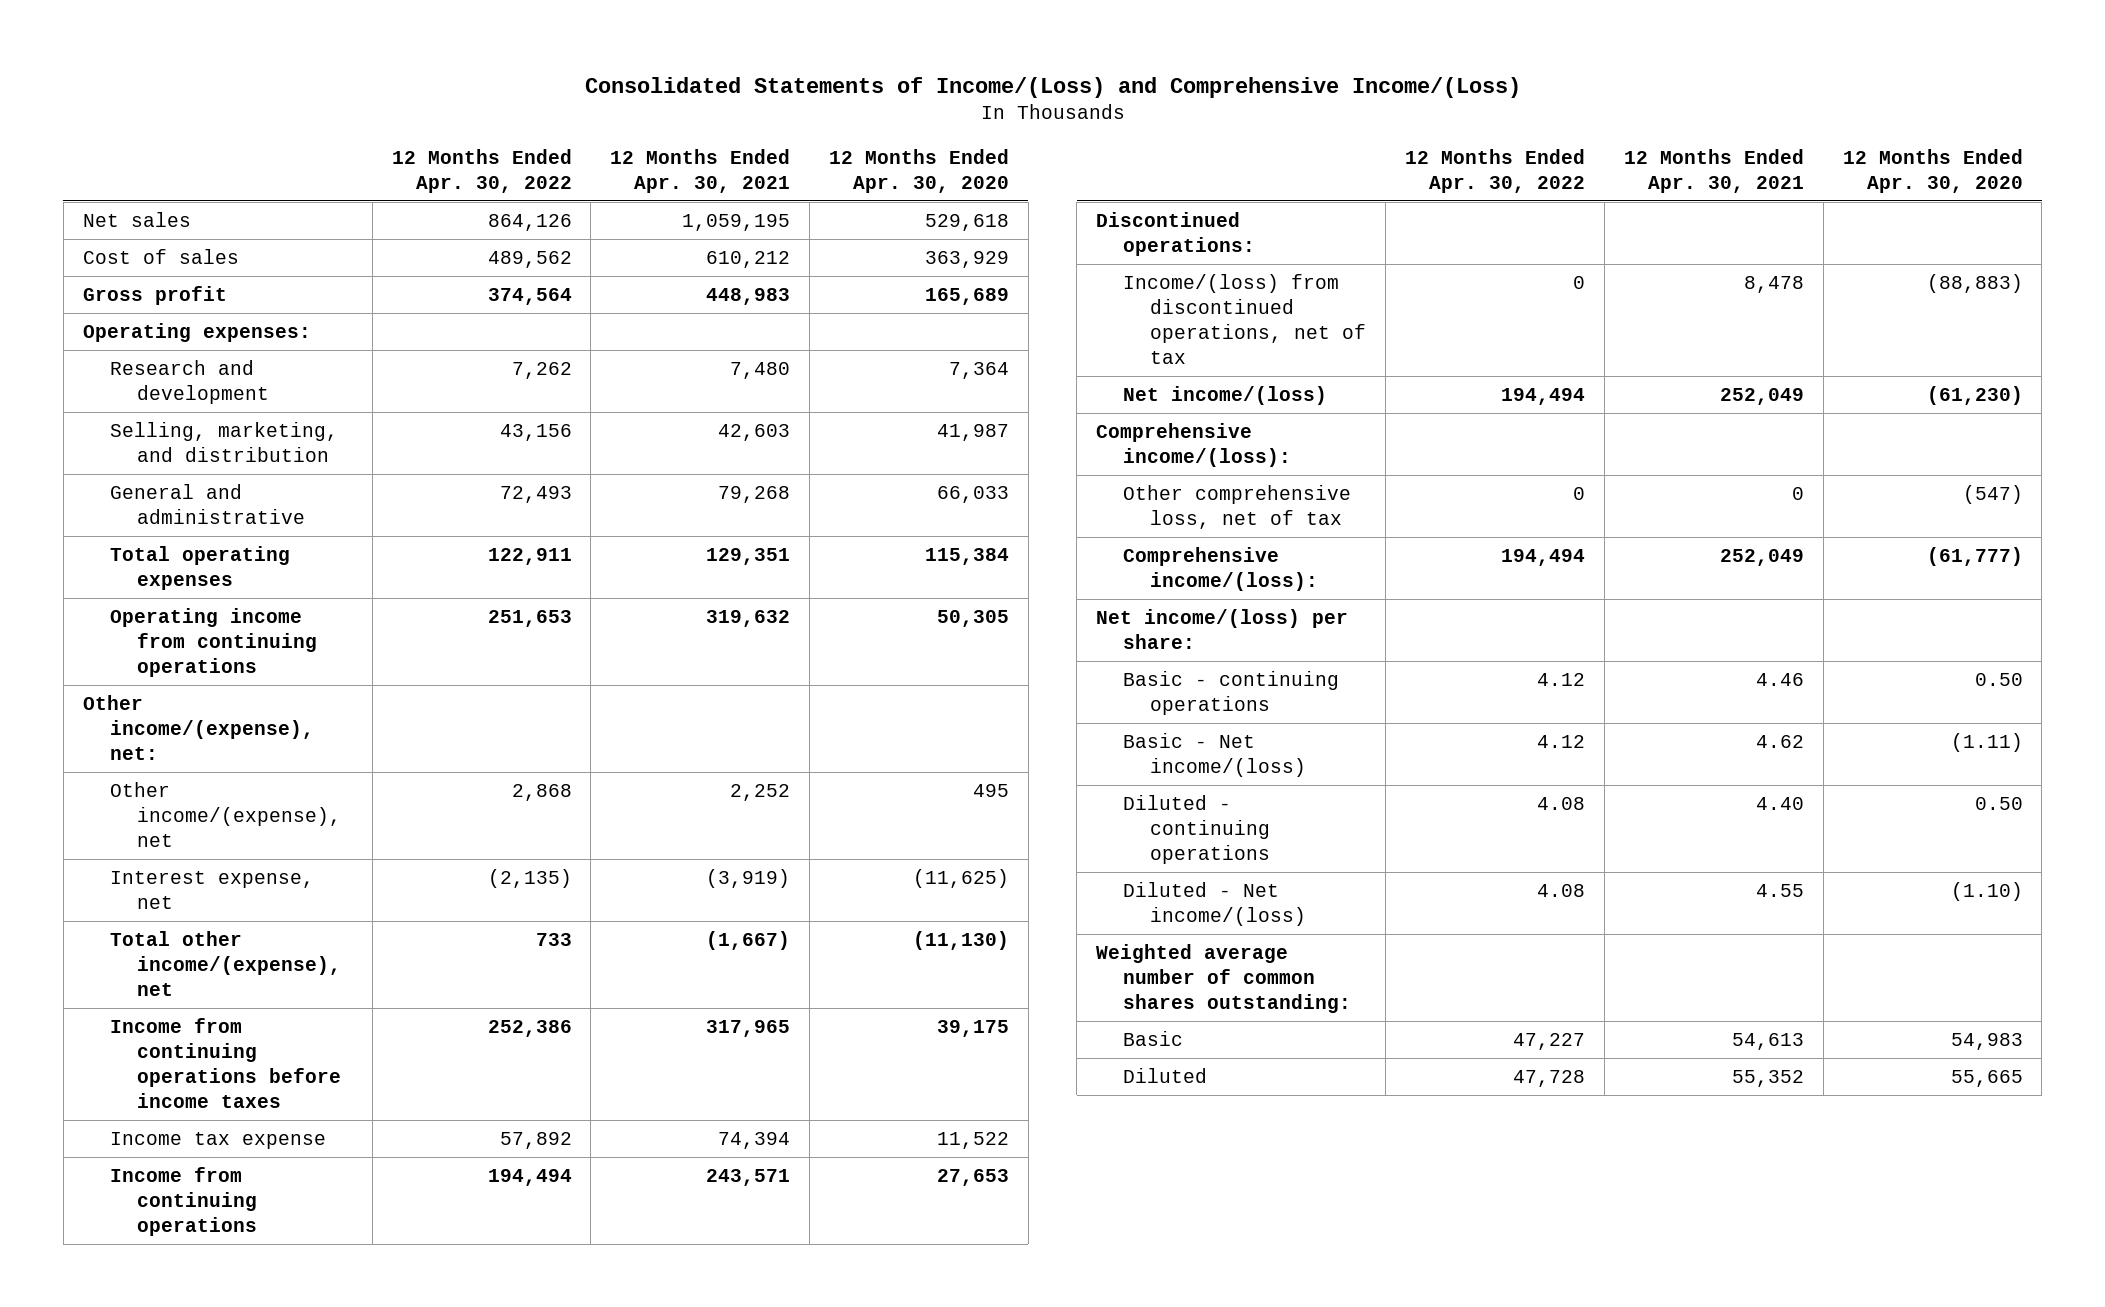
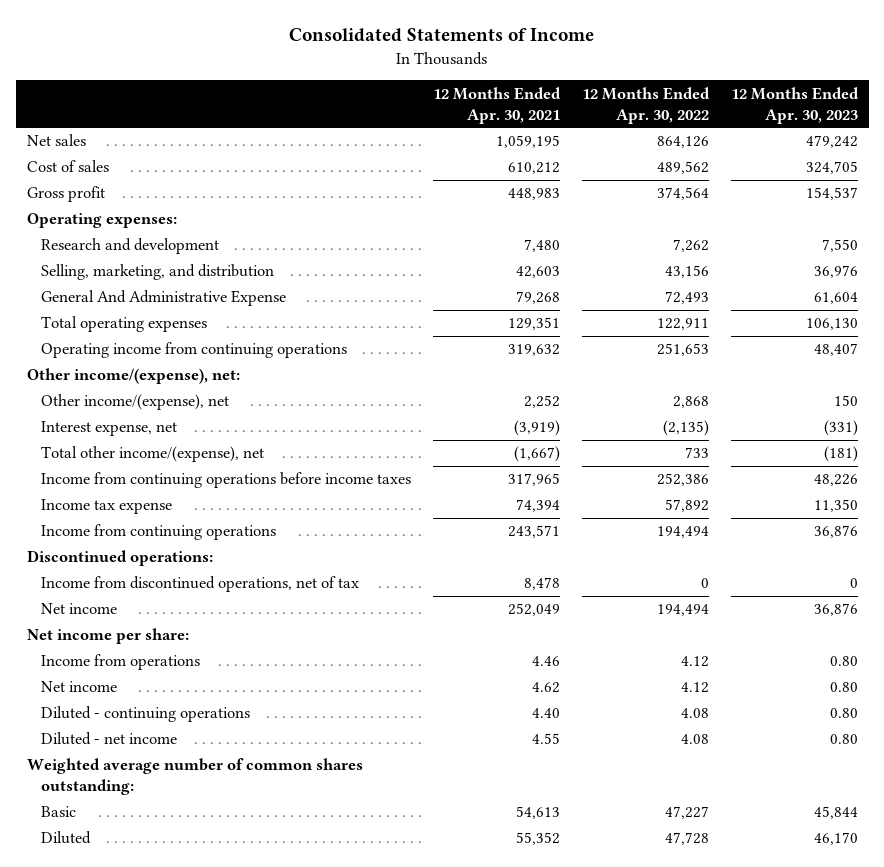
- Consolidated Statements of Income/(Loss) and Comprehensive Income/(Loss)
+ Consolidated Statements of Income
- | 12 Months Ended Apr. 30, 2022 | 12 Months Ended Apr. 30, 2021 | 12 Months Ended Apr. 30, 2020
+ | 12 Months Ended Apr. 30, 2021 | 12 Months Ended Apr. 30, 2022 | 12 Months Ended Apr. 30, 2023
- General and administrative | 72,493 | 79,268 | 66,033
+ General And Administrative Expense | 79,268 | 72,493 | 61,604
- Income/(loss) from discontinued operations, net of tax | 0 | 8,478 | (88,883)
- Net income/(loss) | 194,494 | 252,049 | (61,230)
- Comprehensive income/(loss):
- Other comprehensive loss, net of tax | 0 | 0 | (547)
- Comprehensive income/(loss): | 194,494 | 252,049 | (61,777)
- Net income/(loss) per share:
- Basic - continuing operations | 4.12 | 4.46 | 0.50
- Basic - Net income/(loss) | 4.12 | 4.62 | (1.11)
+ Income from discontinued operations, net of tax | 8,478 | 0 | 0
+ Net income | 252,049 | 194,494 | 36,876
+ Net income per share:
+ Income from operations | 4.46 | 4.12 | 0.80
+ Net income | 4.62 | 4.12 | 0.80
- Diluted - Net income/(loss) | 4.08 | 4.55 | (1.10)
+ Diluted - net income | 4.55 | 4.08 | 0.80

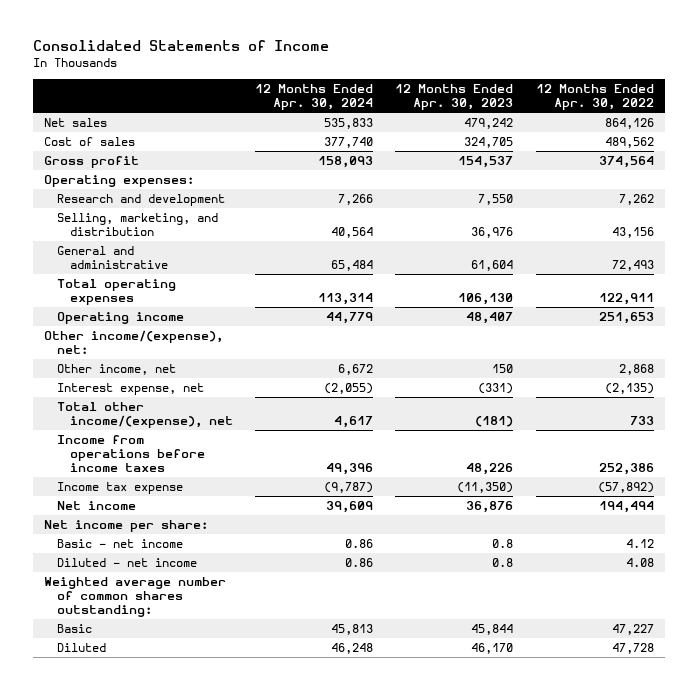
- | 12 Months Ended Apr. 30, 2021 | 12 Months Ended Apr. 30, 2022 | 12 Months Ended Apr. 30, 2023
+ | 12 Months Ended Apr. 30, 2024 | 12 Months Ended Apr. 30, 2023 | 12 Months Ended Apr. 30, 2022
- General And Administrative Expense | 79,268 | 72,493 | 61,604
+ General and administrative | 65,484 | 61,604 | 72,493
- Operating income from continuing operations | 319,632 | 251,653 | 48,407
+ Operating income | 44,779 | 48,407 | 251,653
- Other income/(expense), net | 2,252 | 2,868 | 150
+ Other income, net | 6,672 | 150 | 2,868
- Income from continuing operations before income taxes | 317,965 | 252,386 | 48,226
- Income tax expense | 74,394 | 57,892 | 11,350
- Income from continuing operations | 243,571 | 194,494 | 36,876
- Discontinued operations:
- Income from discontinued operations, net of tax | 8,478 | 0 | 0
+ Income from operations before income taxes | 49,396 | 48,226 | 252,386
+ Income tax expense | (9,787) | (11,350) | (57,892)
- Income from operations | 4.46 | 4.12 | 0.80
- Net income | 4.62 | 4.12 | 0.80
- Diluted - continuing operations | 4.40 | 4.08 | 0.80
- Diluted - net income | 4.55 | 4.08 | 0.80
+ Basic - net income | 0.86 | 0.8 | 4.12
+ Diluted - net income | 0.86 | 0.8 | 4.08

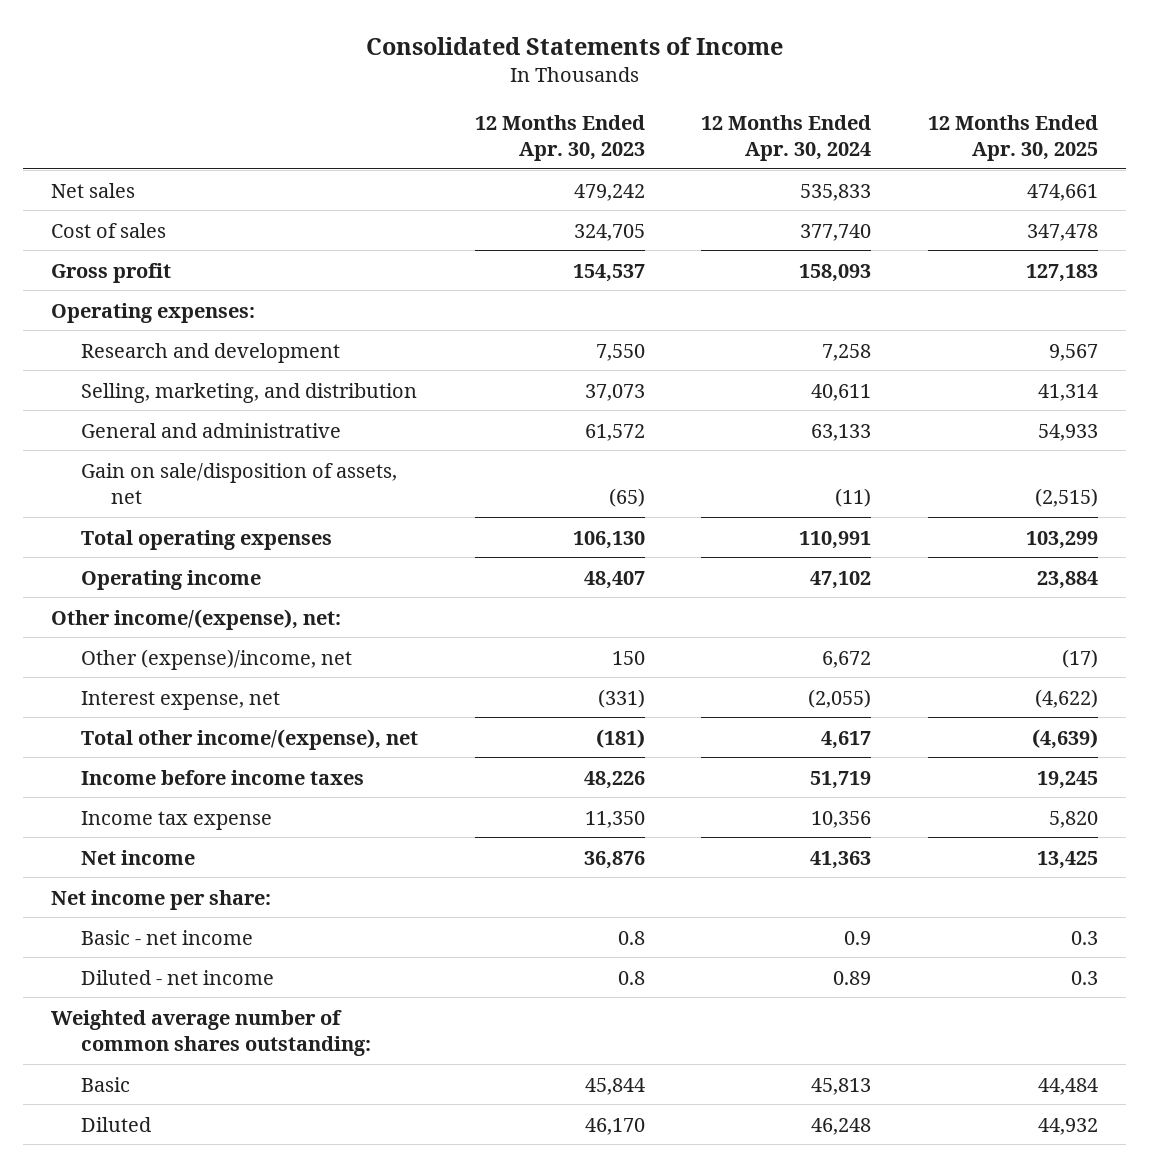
- | 12 Months Ended Apr. 30, 2024 | 12 Months Ended Apr. 30, 2023 | 12 Months Ended Apr. 30, 2022
+ | 12 Months Ended Apr. 30, 2023 | 12 Months Ended Apr. 30, 2024 | 12 Months Ended Apr. 30, 2025
- Research and development | 7,266 | 7,550 | 7,262
- Selling, marketing, and distribution | 40,564 | 36,976 | 43,156
- General and administrative | 65,484 | 61,604 | 72,493
- Total operating expenses | 113,314 | 106,130 | 122,911
- Operating income | 44,779 | 48,407 | 251,653
+ Research and development | 7,550 | 7,258 | 9,567
+ Selling, marketing, and distribution | 37,073 | 40,611 | 41,314
+ General and administrative | 61,572 | 63,133 | 54,933
+ Gain on sale/disposition of assets, net | (65) | (11) | (2,515)
+ Total operating expenses | 106,130 | 110,991 | 103,299
+ Operating income | 48,407 | 47,102 | 23,884
- Other income, net | 6,672 | 150 | 2,868
+ Other (expense)/income, net | 150 | 6,672 | (17)
- Income from operations before income taxes | 49,396 | 48,226 | 252,386
- Income tax expense | (9,787) | (11,350) | (57,892)
- Net income | 39,609 | 36,876 | 194,494
+ Income before income taxes | 48,226 | 51,719 | 19,245
+ Income tax expense | 11,350 | 10,356 | 5,820
+ Net income | 36,876 | 41,363 | 13,425
- Basic - net income | 0.86 | 0.8 | 4.12
- Diluted - net income | 0.86 | 0.8 | 4.08
+ Basic - net income | 0.8 | 0.9 | 0.3
+ Diluted - net income | 0.8 | 0.89 | 0.3

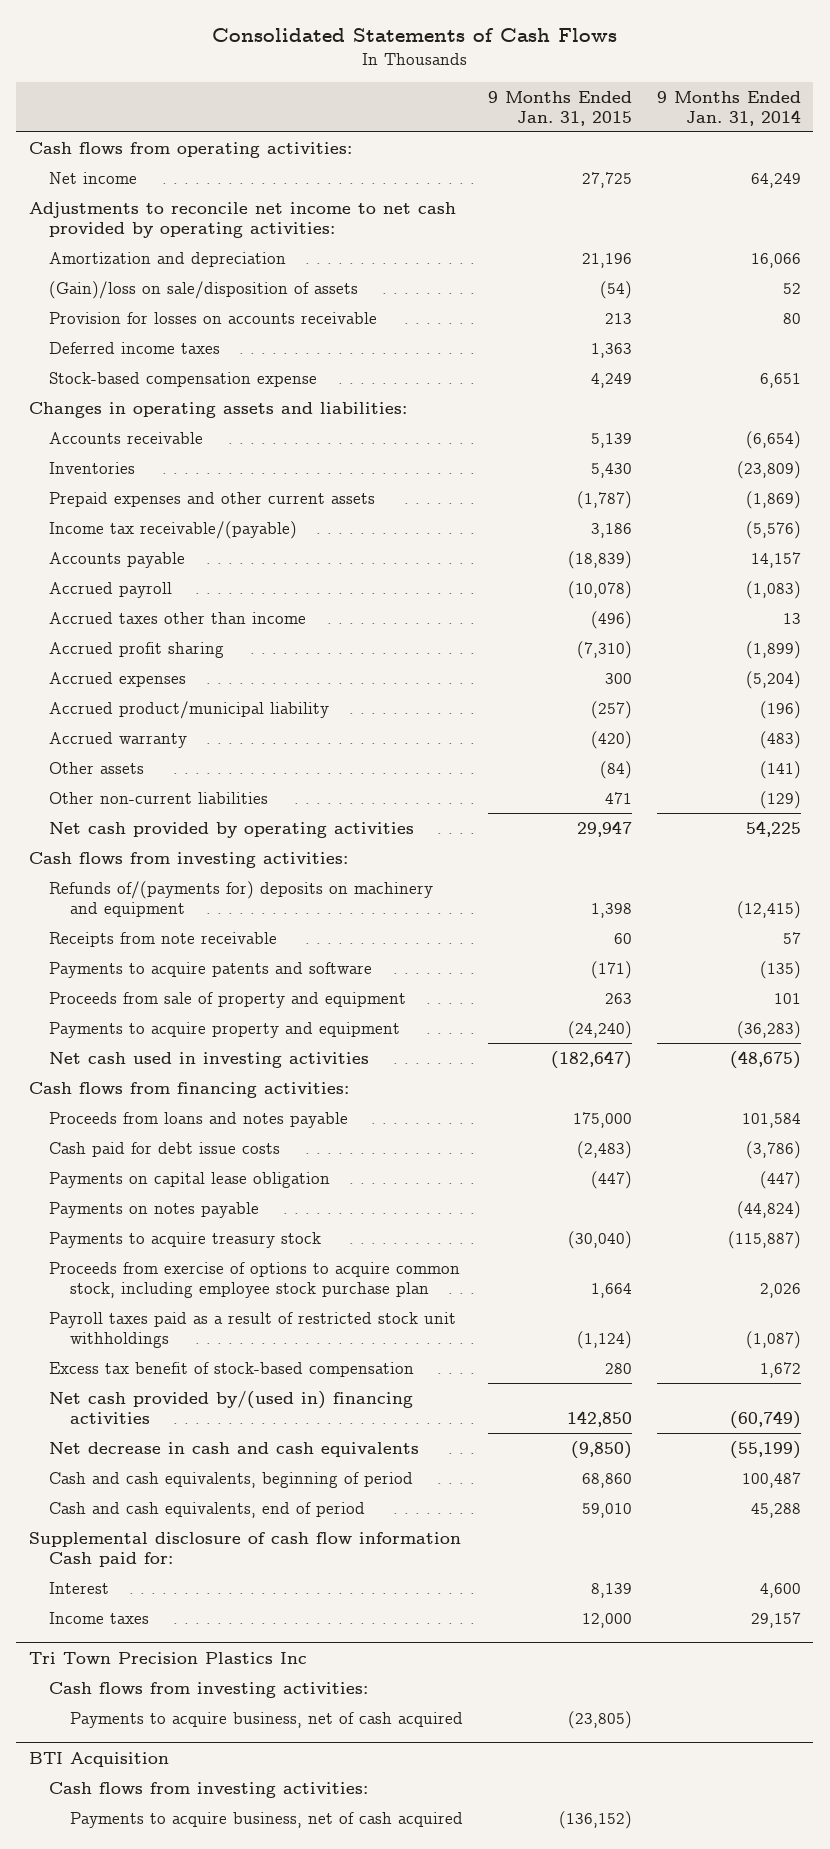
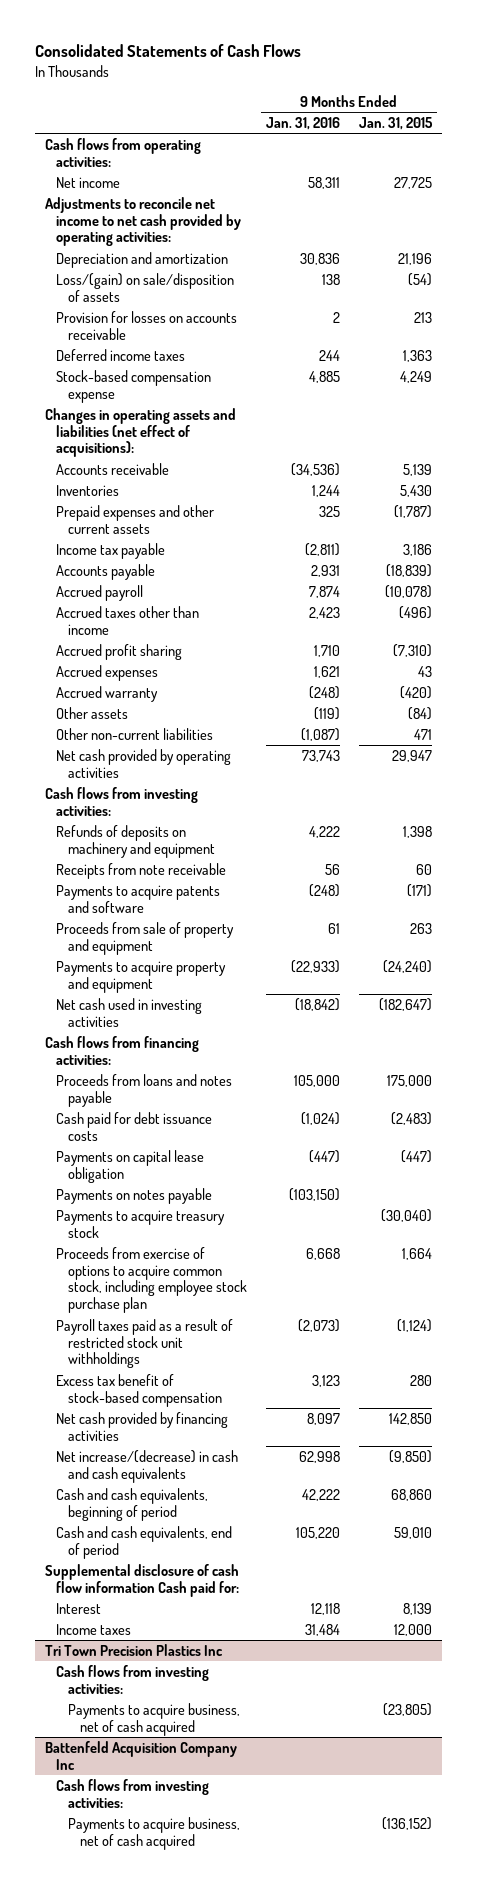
- | 9 Months Ended Jan. 31, 2015 | 9 Months Ended Jan. 31, 2014
+ | 9 Months Ended Jan. 31, 2016 | 9 Months Ended Jan. 31, 2015
- Amortization and depreciation | 21,196 | 16,066
- (Gain)/loss on sale/disposition of assets | (54) | 52
+ Depreciation and amortization | 30,836 | 21,196
+ Loss/(gain) on sale/disposition of assets | 138 | (54)
- Changes in operating assets and liabilities:
+ Changes in operating assets and liabilities (net effect of acquisitions):
- Income tax receivable/(payable) | 3,186 | (5,576)
+ Income tax payable | (2,811) | 3,186
- Accrued expenses | 300 | (5,204)
- Accrued product/municipal liability | (257) | (196)
+ Accrued expenses | 1,621 | 43
- Refunds of/(payments for) deposits on machinery and equipment | 1,398 | (12,415)
+ Refunds of deposits on machinery and equipment | 4,222 | 1,398
- Cash paid for debt issue costs | (2,483) | (3,786)
+ Cash paid for debt issuance costs | (1,024) | (2,483)
- Net cash provided by/(used in) financing activities | 142,850 | (60,749)
- Net decrease in cash and cash equivalents | (9,850) | (55,199)
+ Net cash provided by financing activities | 8,097 | 142,850
+ Net increase/(decrease) in cash and cash equivalents | 62,998 | (9,850)
- BTI Acquisition
+ Battenfeld Acquisition Company Inc

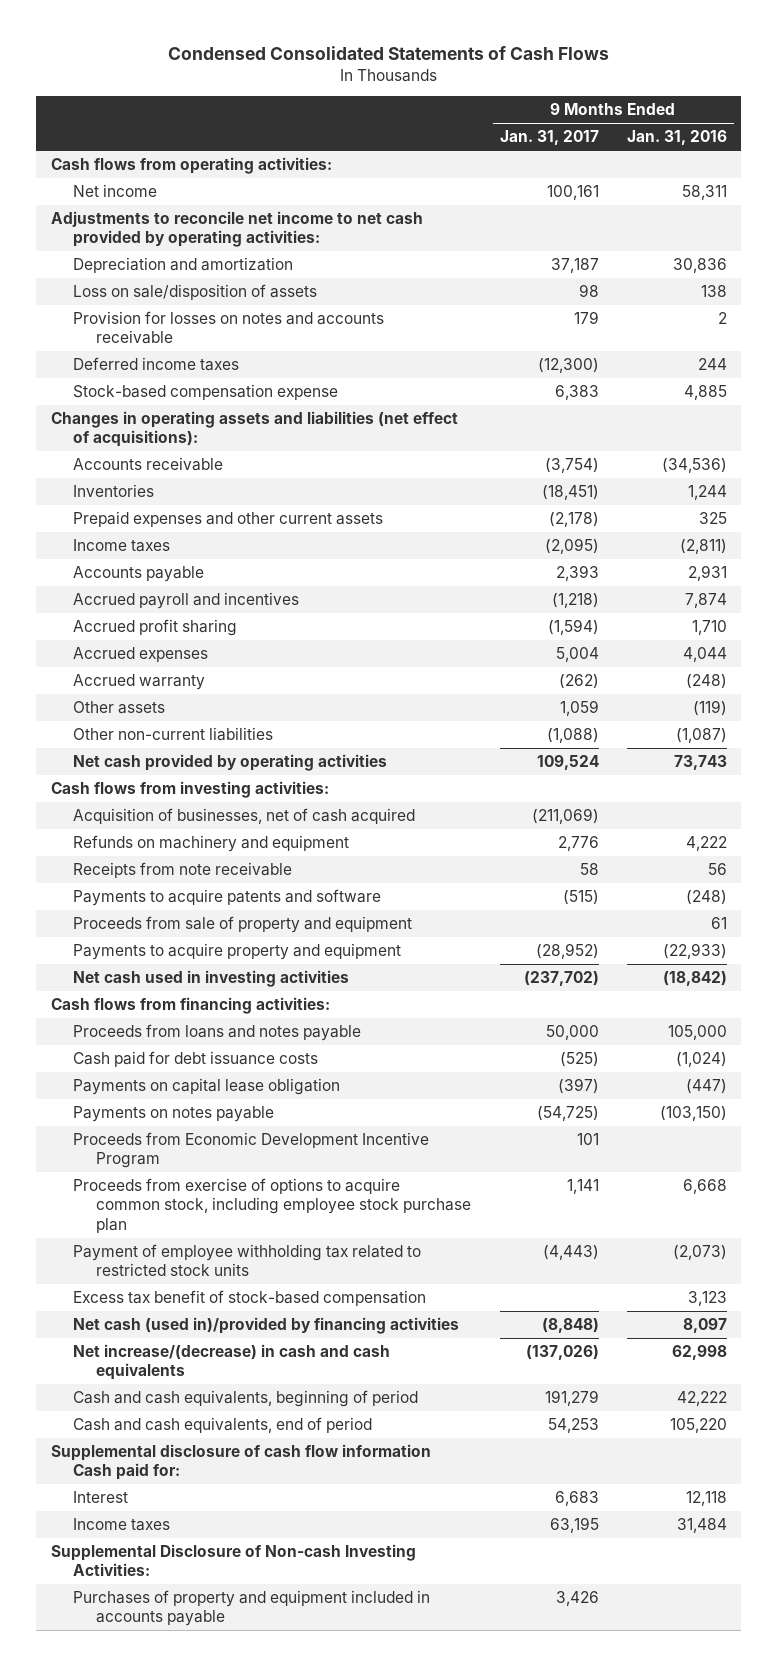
- Consolidated Statements of Cash Flows
+ Condensed Consolidated Statements of Cash Flows
- | 9 Months Ended Jan. 31, 2016 | 9 Months Ended Jan. 31, 2015
+ | 9 Months Ended Jan. 31, 2017 | 9 Months Ended Jan. 31, 2016
- Loss/(gain) on sale/disposition of assets | 138 | (54)
- Provision for losses on accounts receivable | 2 | 213
+ Loss on sale/disposition of assets | 98 | 138
+ Provision for losses on notes and accounts receivable | 179 | 2
- Income tax payable | (2,811) | 3,186
+ Income taxes | (2,095) | (2,811)
- Accrued payroll | 7,874 | (10,078)
- Accrued taxes other than income | 2,423 | (496)
+ Accrued payroll and incentives | (1,218) | 7,874
- Accrued expenses | 1,621 | 43
+ Accrued expenses | 5,004 | 4,044
- Refunds of deposits on machinery and equipment | 4,222 | 1,398
+ Acquisition of businesses, net of cash acquired | (211,069) |
+ Refunds on machinery and equipment | 2,776 | 4,222
- Payments to acquire treasury stock | | (30,040)
+ Proceeds from Economic Development Incentive Program | 101 |
- Payroll taxes paid as a result of restricted stock unit withholdings | (2,073) | (1,124)
+ Payment of employee withholding tax related to restricted stock units | (4,443) | (2,073)
- Net cash provided by financing activities | 8,097 | 142,850
+ Net cash (used in)/provided by financing activities | (8,848) | 8,097
- Tri Town Precision Plastics Inc
- Cash flows from investing activities:
- Payments to acquire business, net of cash acquired | | (23,805)
- Battenfeld Acquisition Company Inc
- Cash flows from investing activities:
- Payments to acquire business, net of cash acquired | | (136,152)
+ Supplemental Disclosure of Non-cash Investing Activities:
+ Purchases of property and equipment included in accounts payable | 3,426 |

